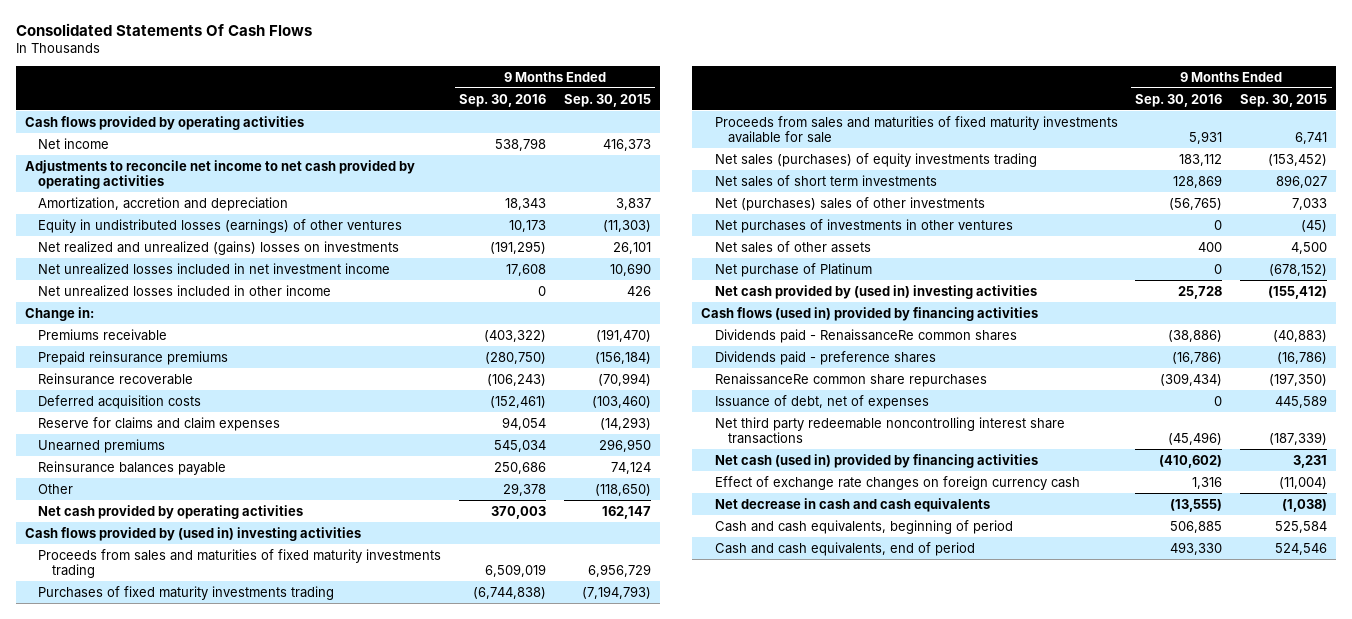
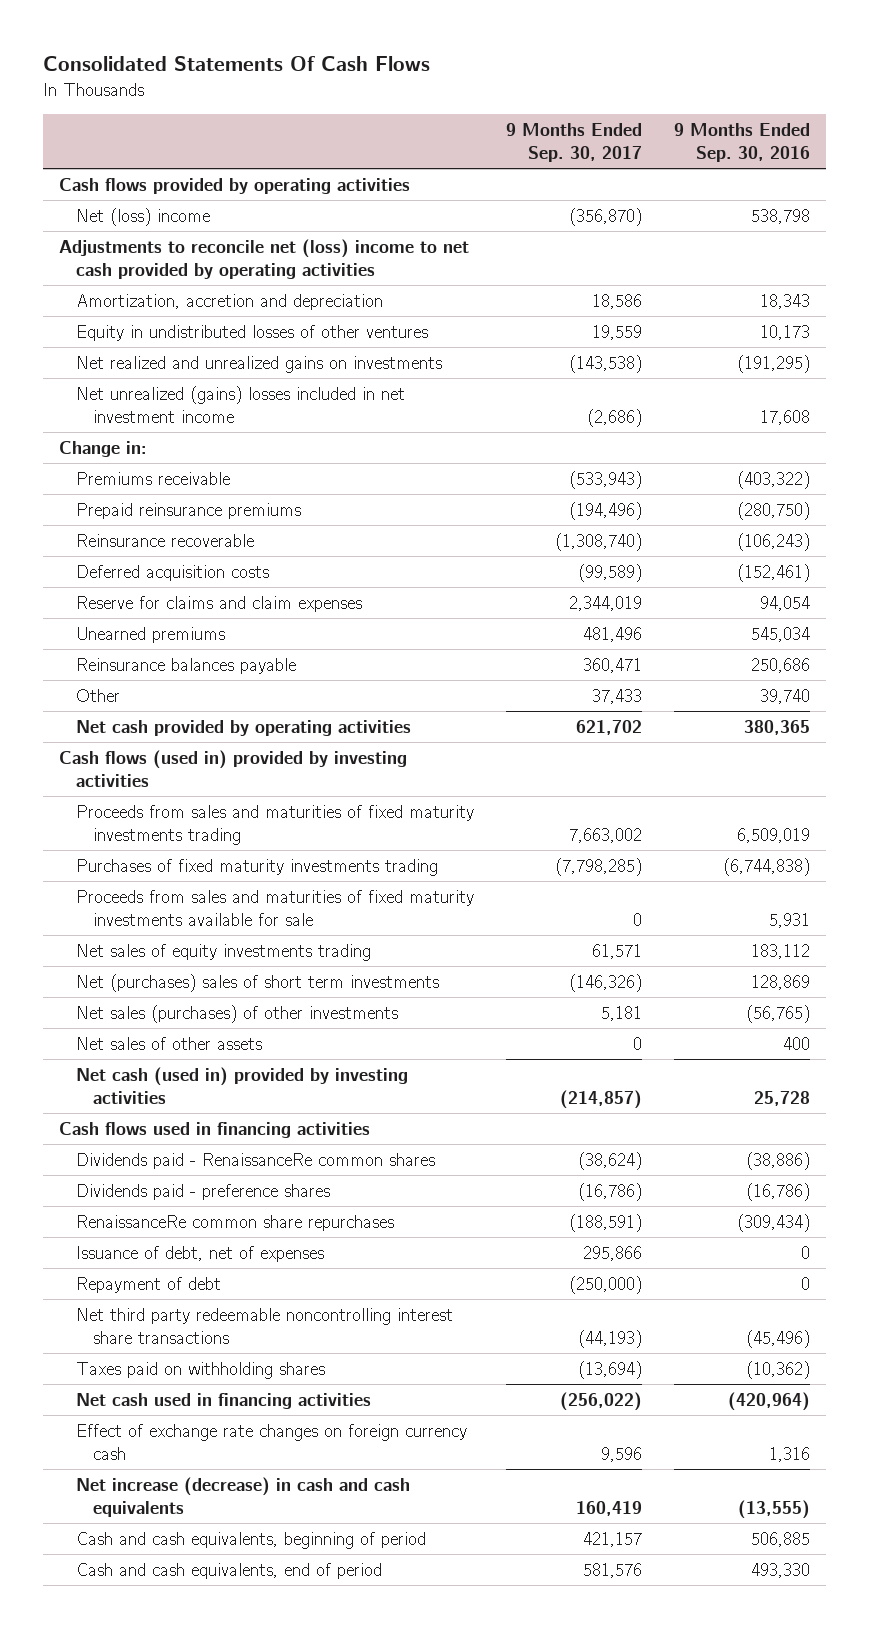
- | 9 Months Ended Sep. 30, 2016 | 9 Months Ended Sep. 30, 2015
+ | 9 Months Ended Sep. 30, 2017 | 9 Months Ended Sep. 30, 2016
- Net income | 538,798 | 416,373
- Adjustments to reconcile net income to net cash provided by operating activities
+ Net (loss) income | (356,870) | 538,798
+ Adjustments to reconcile net (loss) income to net cash provided by operating activities
- Equity in undistributed losses (earnings) of other ventures | 10,173 | (11,303)
- Net realized and unrealized (gains) losses on investments | (191,295) | 26,101
- Net unrealized losses included in net investment income | 17,608 | 10,690
- Net unrealized losses included in other income | 0 | 426
+ Equity in undistributed losses of other ventures | 19,559 | 10,173
+ Net realized and unrealized gains on investments | (143,538) | (191,295)
+ Net unrealized (gains) losses included in net investment income | (2,686) | 17,608
- Other | 29,378 | (118,650)
- Net cash provided by operating activities | 370,003 | 162,147
- Cash flows provided by (used in) investing activities
+ Other | 37,433 | 39,740
+ Net cash provided by operating activities | 621,702 | 380,365
+ Cash flows (used in) provided by investing activities
- Net sales (purchases) of equity investments trading | 183,112 | (153,452)
- Net sales of short term investments | 128,869 | 896,027
- Net (purchases) sales of other investments | (56,765) | 7,033
- Net purchases of investments in other ventures | 0 | (45)
+ Net sales of equity investments trading | 61,571 | 183,112
+ Net (purchases) sales of short term investments | (146,326) | 128,869
+ Net sales (purchases) of other investments | 5,181 | (56,765)
- Net purchase of Platinum | 0 | (678,152)
- Net cash provided by (used in) investing activities | 25,728 | (155,412)
- Cash flows (used in) provided by financing activities
+ Net cash (used in) provided by investing activities | (214,857) | 25,728
+ Cash flows used in financing activities
+ Repayment of debt | (250,000) | 0
- Net cash (used in) provided by financing activities | (410,602) | 3,231
+ Taxes paid on withholding shares | (13,694) | (10,362)
+ Net cash used in financing activities | (256,022) | (420,964)
- Net decrease in cash and cash equivalents | (13,555) | (1,038)
+ Net increase (decrease) in cash and cash equivalents | 160,419 | (13,555)

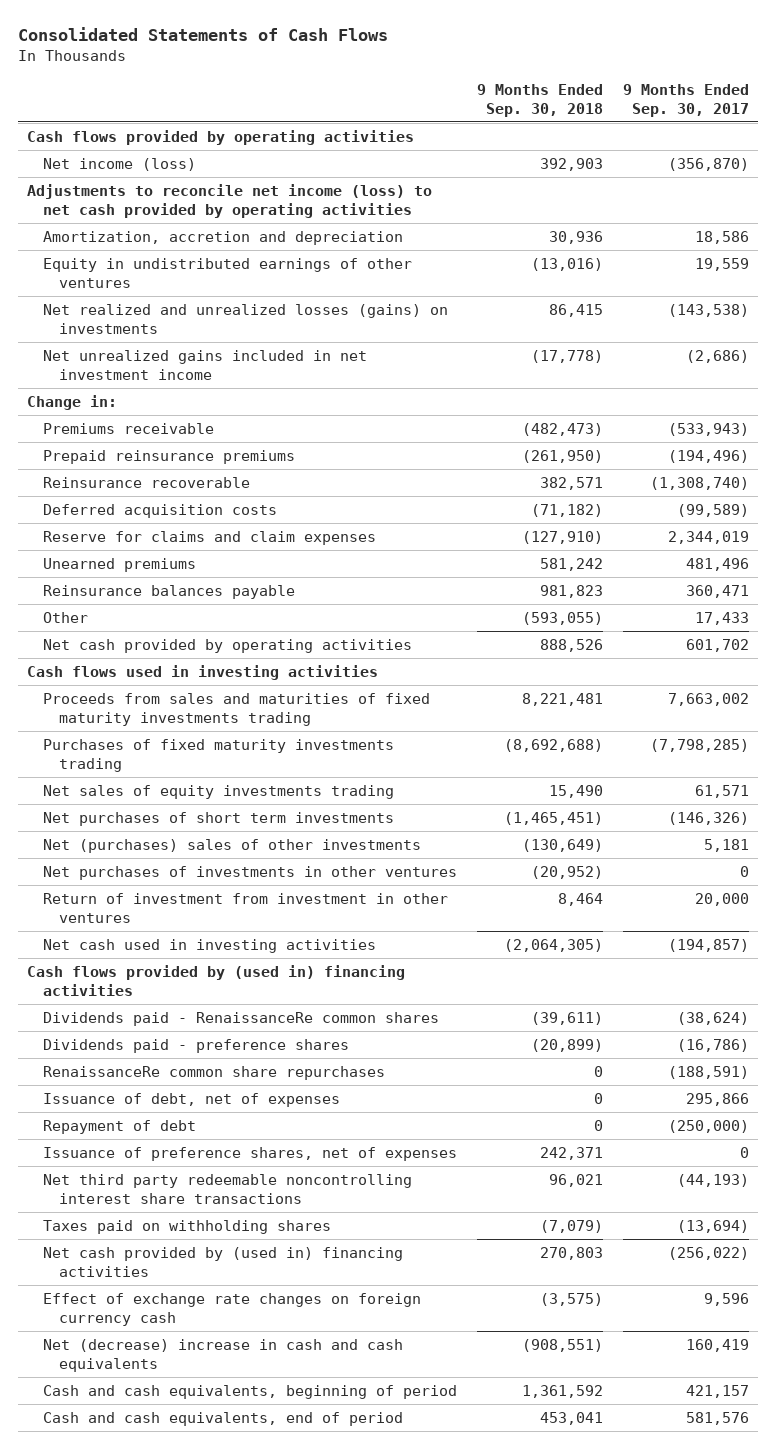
- Consolidated Statements Of Cash Flows
+ Consolidated Statements of Cash Flows
- | 9 Months Ended Sep. 30, 2017 | 9 Months Ended Sep. 30, 2016
+ | 9 Months Ended Sep. 30, 2018 | 9 Months Ended Sep. 30, 2017
- Net (loss) income | (356,870) | 538,798
- Adjustments to reconcile net (loss) income to net cash provided by operating activities
+ Net income (loss) | 392,903 | (356,870)
+ Adjustments to reconcile net income (loss) to net cash provided by operating activities
- Equity in undistributed losses of other ventures | 19,559 | 10,173
- Net realized and unrealized gains on investments | (143,538) | (191,295)
- Net unrealized (gains) losses included in net investment income | (2,686) | 17,608
+ Equity in undistributed earnings of other ventures | (13,016) | 19,559
+ Net realized and unrealized losses (gains) on investments | 86,415 | (143,538)
+ Net unrealized gains included in net investment income | (17,778) | (2,686)
- Other | 37,433 | 39,740
- Net cash provided by operating activities | 621,702 | 380,365
- Cash flows (used in) provided by investing activities
+ Other | (593,055) | 17,433
+ Net cash provided by operating activities | 888,526 | 601,702
+ Cash flows used in investing activities
- Proceeds from sales and maturities of fixed maturity investments available for sale | 0 | 5,931
- Net (purchases) sales of short term investments | (146,326) | 128,869
- Net sales (purchases) of other investments | 5,181 | (56,765)
- Net sales of other assets | 0 | 400
- Net cash (used in) provided by investing activities | (214,857) | 25,728
- Cash flows used in financing activities
+ Net purchases of short term investments | (1,465,451) | (146,326)
+ Net (purchases) sales of other investments | (130,649) | 5,181
+ Net purchases of investments in other ventures | (20,952) | 0
+ Return of investment from investment in other ventures | 8,464 | 20,000
+ Net cash used in investing activities | (2,064,305) | (194,857)
+ Cash flows provided by (used in) financing activities
+ Issuance of preference shares, net of expenses | 242,371 | 0
- Net cash used in financing activities | (256,022) | (420,964)
+ Net cash provided by (used in) financing activities | 270,803 | (256,022)
- Net increase (decrease) in cash and cash equivalents | 160,419 | (13,555)
+ Net (decrease) increase in cash and cash equivalents | (908,551) | 160,419

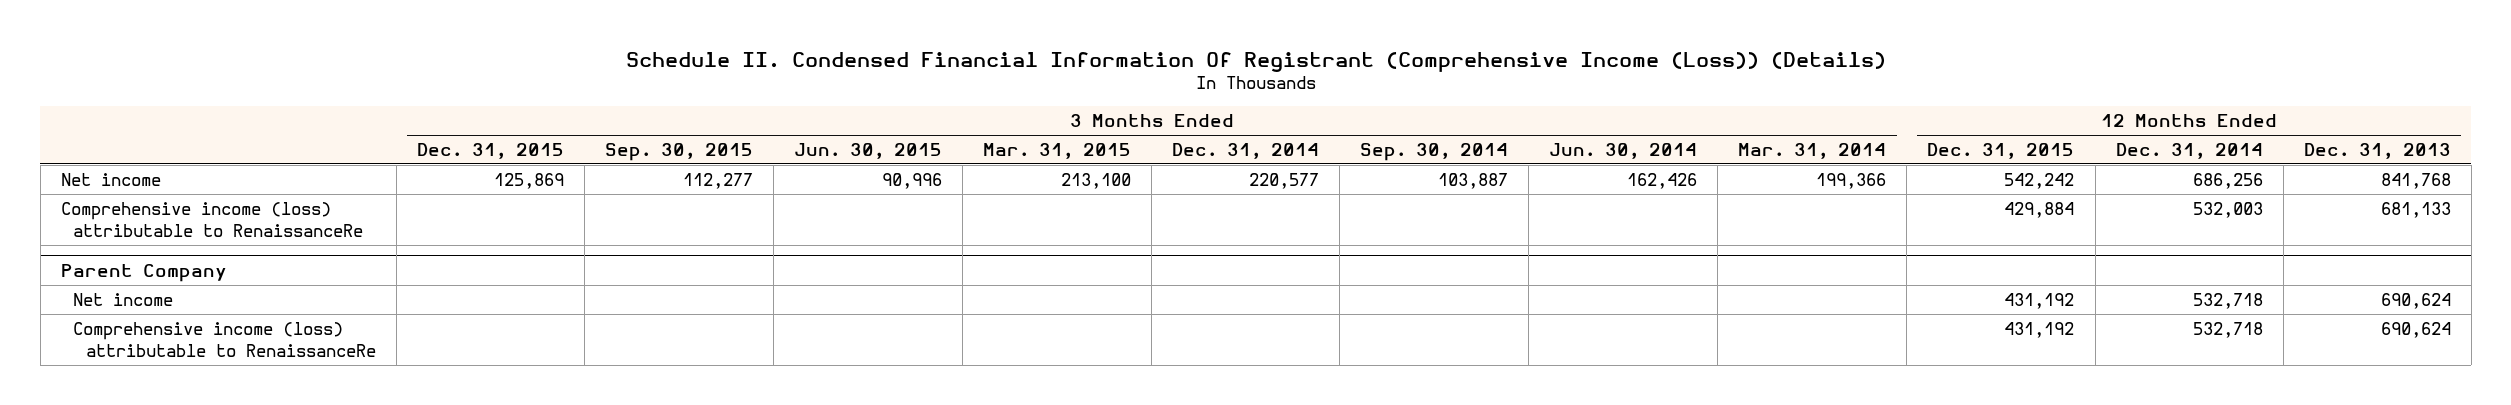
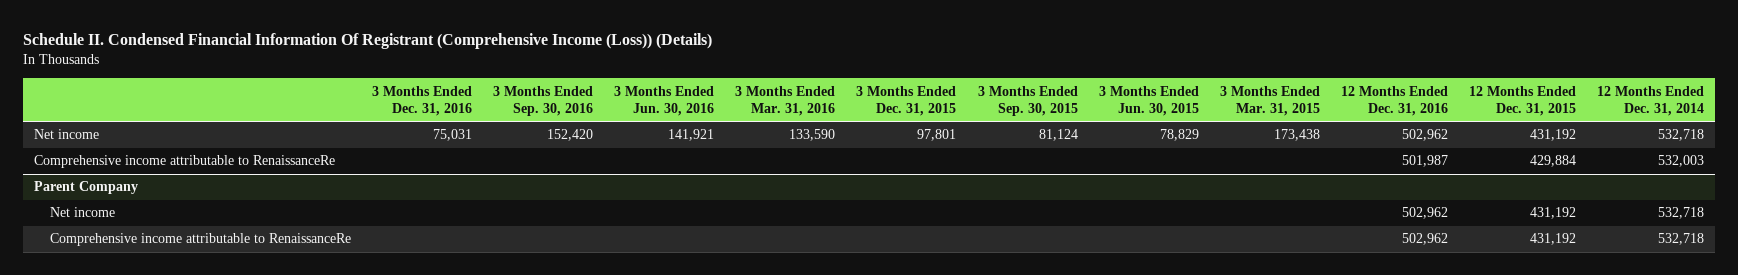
- | 3 Months Ended Dec. 31, 2015 | 3 Months Ended Sep. 30, 2015 | 3 Months Ended Jun. 30, 2015 | 3 Months Ended Mar. 31, 2015 | 3 Months Ended Dec. 31, 2014 | 3 Months Ended Sep. 30, 2014 | 3 Months Ended Jun. 30, 2014 | 3 Months Ended Mar. 31, 2014 | 12 Months Ended Dec. 31, 2015 | 12 Months Ended Dec. 31, 2014 | 12 Months Ended Dec. 31, 2013
+ | 3 Months Ended Dec. 31, 2016 | 3 Months Ended Sep. 30, 2016 | 3 Months Ended Jun. 30, 2016 | 3 Months Ended Mar. 31, 2016 | 3 Months Ended Dec. 31, 2015 | 3 Months Ended Sep. 30, 2015 | 3 Months Ended Jun. 30, 2015 | 3 Months Ended Mar. 31, 2015 | 12 Months Ended Dec. 31, 2016 | 12 Months Ended Dec. 31, 2015 | 12 Months Ended Dec. 31, 2014
- Net income | 125,869 | 112,277 | 90,996 | 213,100 | 220,577 | 103,887 | 162,426 | 199,366 | 542,242 | 686,256 | 841,768
- Comprehensive income (loss) attributable to RenaissanceRe | | | | | | | | | 429,884 | 532,003 | 681,133
+ Net income | 75,031 | 152,420 | 141,921 | 133,590 | 97,801 | 81,124 | 78,829 | 173,438 | 502,962 | 431,192 | 532,718
+ Comprehensive income attributable to RenaissanceRe | | | | | | | | | 501,987 | 429,884 | 532,003
@ Parent Company
- Comprehensive income (loss) attributable to RenaissanceRe | | | | | | | | | 431,192 | 532,718 | 690,624
+ Comprehensive income attributable to RenaissanceRe | | | | | | | | | 502,962 | 431,192 | 532,718

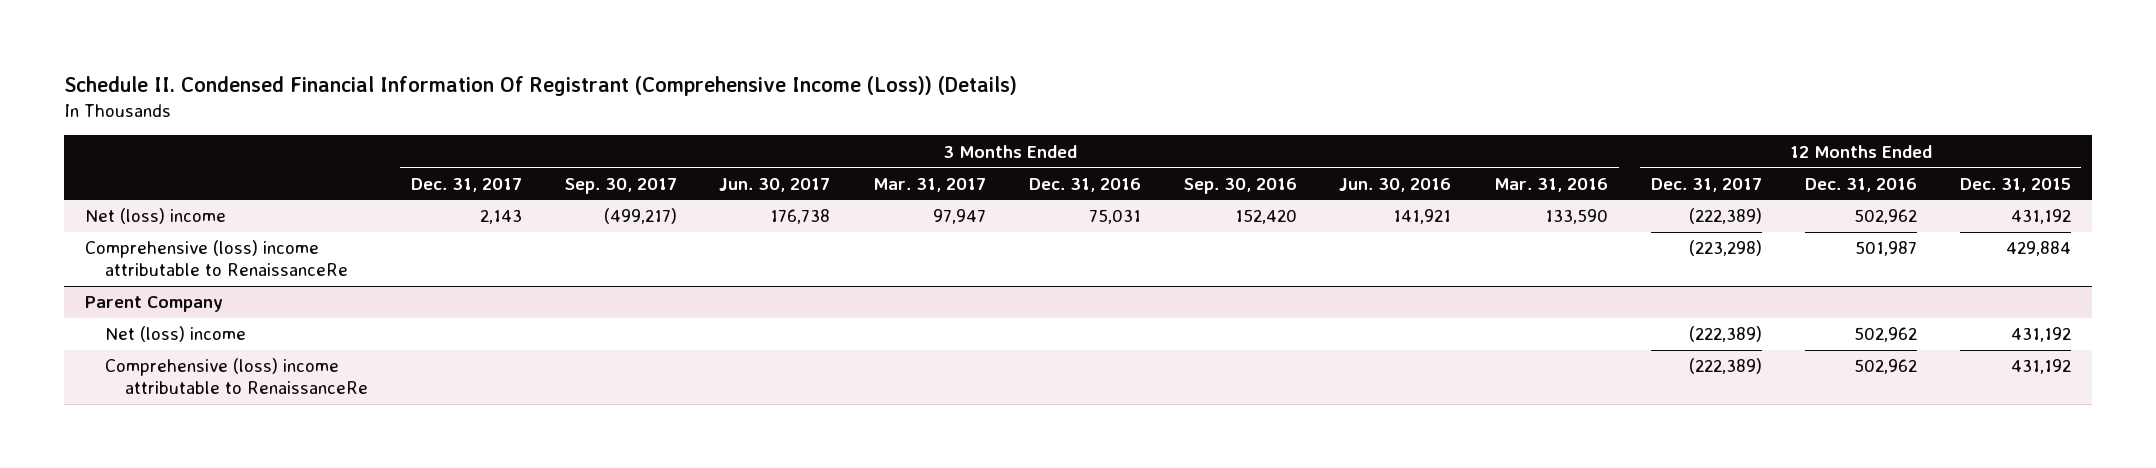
- | 3 Months Ended Dec. 31, 2016 | 3 Months Ended Sep. 30, 2016 | 3 Months Ended Jun. 30, 2016 | 3 Months Ended Mar. 31, 2016 | 3 Months Ended Dec. 31, 2015 | 3 Months Ended Sep. 30, 2015 | 3 Months Ended Jun. 30, 2015 | 3 Months Ended Mar. 31, 2015 | 12 Months Ended Dec. 31, 2016 | 12 Months Ended Dec. 31, 2015 | 12 Months Ended Dec. 31, 2014
+ | 3 Months Ended Dec. 31, 2017 | 3 Months Ended Sep. 30, 2017 | 3 Months Ended Jun. 30, 2017 | 3 Months Ended Mar. 31, 2017 | 3 Months Ended Dec. 31, 2016 | 3 Months Ended Sep. 30, 2016 | 3 Months Ended Jun. 30, 2016 | 3 Months Ended Mar. 31, 2016 | 12 Months Ended Dec. 31, 2017 | 12 Months Ended Dec. 31, 2016 | 12 Months Ended Dec. 31, 2015
- Net income | 75,031 | 152,420 | 141,921 | 133,590 | 97,801 | 81,124 | 78,829 | 173,438 | 502,962 | 431,192 | 532,718
- Comprehensive income attributable to RenaissanceRe | | | | | | | | | 501,987 | 429,884 | 532,003
+ Net (loss) income | 2,143 | (499,217) | 176,738 | 97,947 | 75,031 | 152,420 | 141,921 | 133,590 | (222,389) | 502,962 | 431,192
+ Comprehensive (loss) income attributable to RenaissanceRe | | | | | | | | | (223,298) | 501,987 | 429,884
@ Parent Company
- Net income | | | | | | | | | 502,962 | 431,192 | 532,718
- Comprehensive income attributable to RenaissanceRe | | | | | | | | | 502,962 | 431,192 | 532,718
+ Net (loss) income | | | | | | | | | (222,389) | 502,962 | 431,192
+ Comprehensive (loss) income attributable to RenaissanceRe | | | | | | | | | (222,389) | 502,962 | 431,192

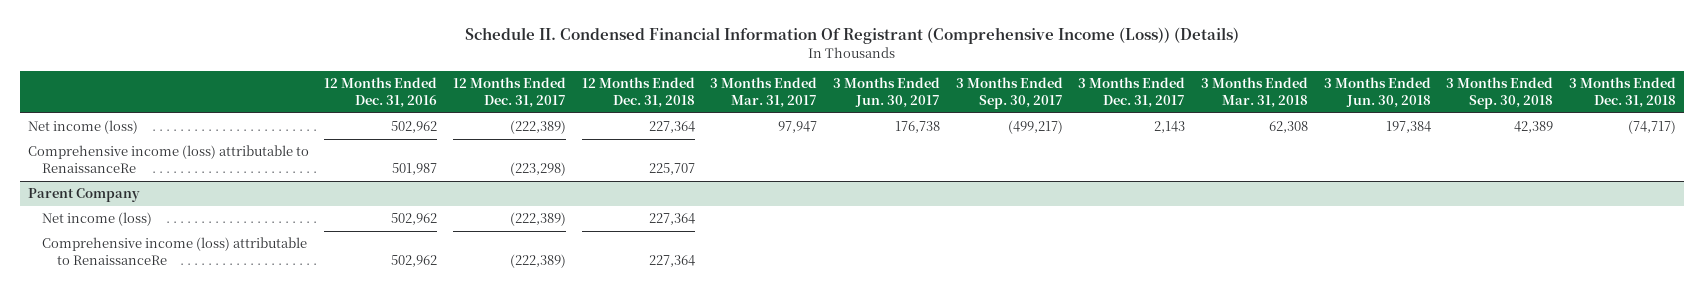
- | 3 Months Ended Dec. 31, 2017 | 3 Months Ended Sep. 30, 2017 | 3 Months Ended Jun. 30, 2017 | 3 Months Ended Mar. 31, 2017 | 3 Months Ended Dec. 31, 2016 | 3 Months Ended Sep. 30, 2016 | 3 Months Ended Jun. 30, 2016 | 3 Months Ended Mar. 31, 2016 | 12 Months Ended Dec. 31, 2017 | 12 Months Ended Dec. 31, 2016 | 12 Months Ended Dec. 31, 2015
+ | 12 Months Ended Dec. 31, 2016 | 12 Months Ended Dec. 31, 2017 | 12 Months Ended Dec. 31, 2018 | 3 Months Ended Mar. 31, 2017 | 3 Months Ended Jun. 30, 2017 | 3 Months Ended Sep. 30, 2017 | 3 Months Ended Dec. 31, 2017 | 3 Months Ended Mar. 31, 2018 | 3 Months Ended Jun. 30, 2018 | 3 Months Ended Sep. 30, 2018 | 3 Months Ended Dec. 31, 2018
- Net (loss) income | 2,143 | (499,217) | 176,738 | 97,947 | 75,031 | 152,420 | 141,921 | 133,590 | (222,389) | 502,962 | 431,192
- Comprehensive (loss) income attributable to RenaissanceRe | | | | | | | | | (223,298) | 501,987 | 429,884
+ Net income (loss) | 502,962 | (222,389) | 227,364 | 97,947 | 176,738 | (499,217) | 2,143 | 62,308 | 197,384 | 42,389 | (74,717)
+ Comprehensive income (loss) attributable to RenaissanceRe | 501,987 | (223,298) | 225,707 | | | | | | | |
@ Parent Company
- Net (loss) income | | | | | | | | | (222,389) | 502,962 | 431,192
- Comprehensive (loss) income attributable to RenaissanceRe | | | | | | | | | (222,389) | 502,962 | 431,192
+ Net income (loss) | 502,962 | (222,389) | 227,364 | | | | | | | |
+ Comprehensive income (loss) attributable to RenaissanceRe | 502,962 | (222,389) | 227,364 | | | | | | | |

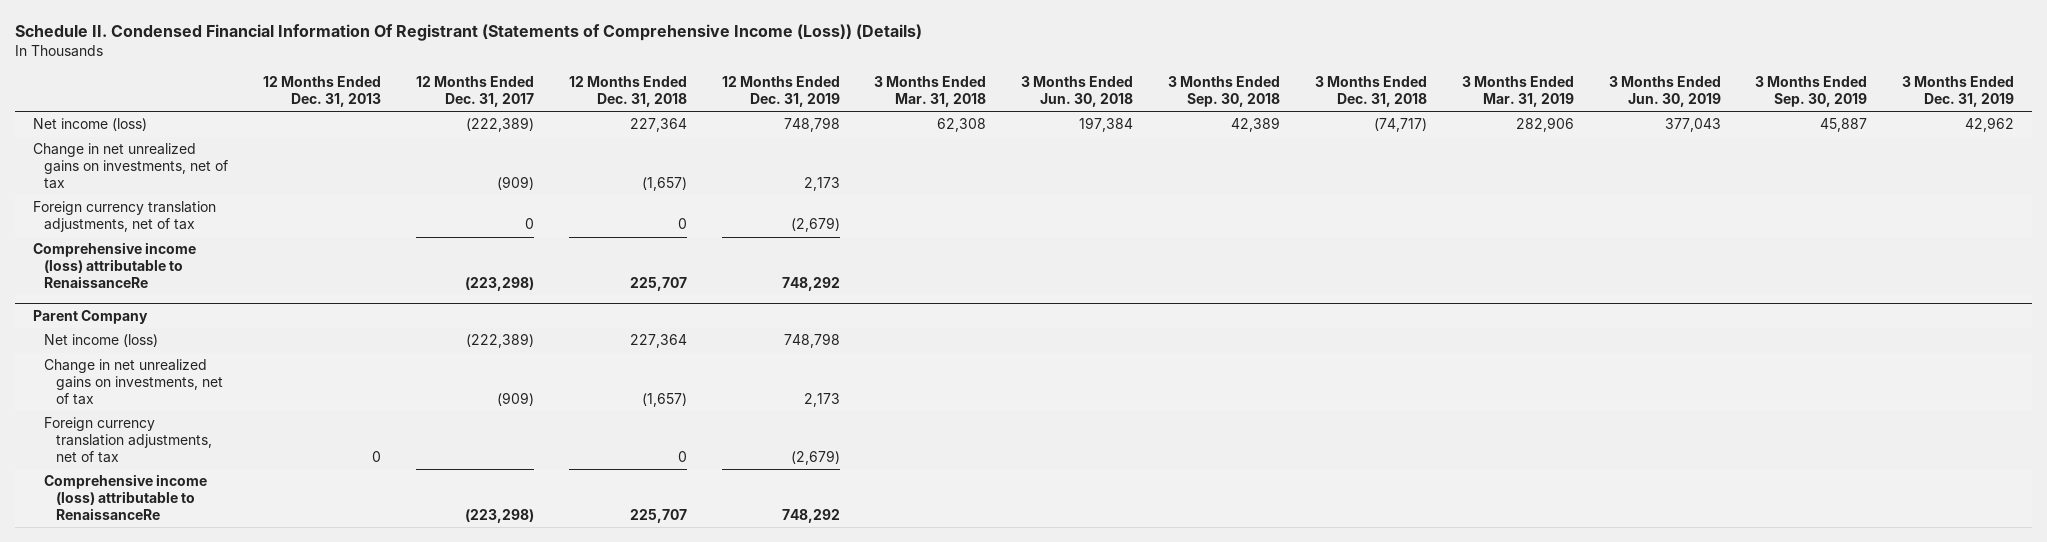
- Schedule II. Condensed Financial Information Of Registrant (Comprehensive Income (Loss)) (Details)
+ Schedule II. Condensed Financial Information Of Registrant (Statements of Comprehensive Income (Loss)) (Details)
- | 12 Months Ended Dec. 31, 2016 | 12 Months Ended Dec. 31, 2017 | 12 Months Ended Dec. 31, 2018 | 3 Months Ended Mar. 31, 2017 | 3 Months Ended Jun. 30, 2017 | 3 Months Ended Sep. 30, 2017 | 3 Months Ended Dec. 31, 2017 | 3 Months Ended Mar. 31, 2018 | 3 Months Ended Jun. 30, 2018 | 3 Months Ended Sep. 30, 2018 | 3 Months Ended Dec. 31, 2018
+ | 12 Months Ended Dec. 31, 2013 | 12 Months Ended Dec. 31, 2017 | 12 Months Ended Dec. 31, 2018 | 12 Months Ended Dec. 31, 2019 | 3 Months Ended Mar. 31, 2018 | 3 Months Ended Jun. 30, 2018 | 3 Months Ended Sep. 30, 2018 | 3 Months Ended Dec. 31, 2018 | 3 Months Ended Mar. 31, 2019 | 3 Months Ended Jun. 30, 2019 | 3 Months Ended Sep. 30, 2019 | 3 Months Ended Dec. 31, 2019
+ Change in net unrealized gains on investments, net of tax | | (909) | (1,657) | 2,173 | | | | | | | |
+ Foreign currency translation adjustments, net of tax | | 0 | 0 | (2,679) | | | | | | | |
@ Parent Company
- Comprehensive income (loss) attributable to RenaissanceRe | 502,962 | (222,389) | 227,364 | | | | | | | |
+ Change in net unrealized gains on investments, net of tax | | (909) | (1,657) | 2,173 | | | | | | | |
+ Foreign currency translation adjustments, net of tax | 0 | | 0 | (2,679) | | | | | | | |
+ Comprehensive income (loss) attributable to RenaissanceRe | | (223,298) | 225,707 | 748,292 | | | | | | | |

